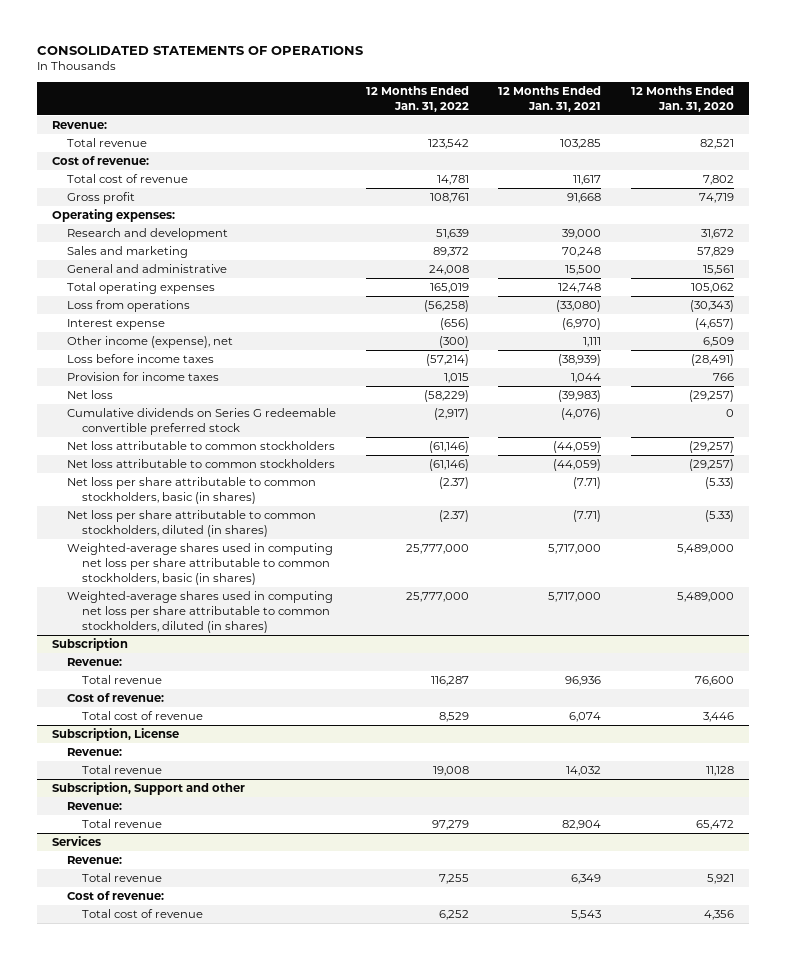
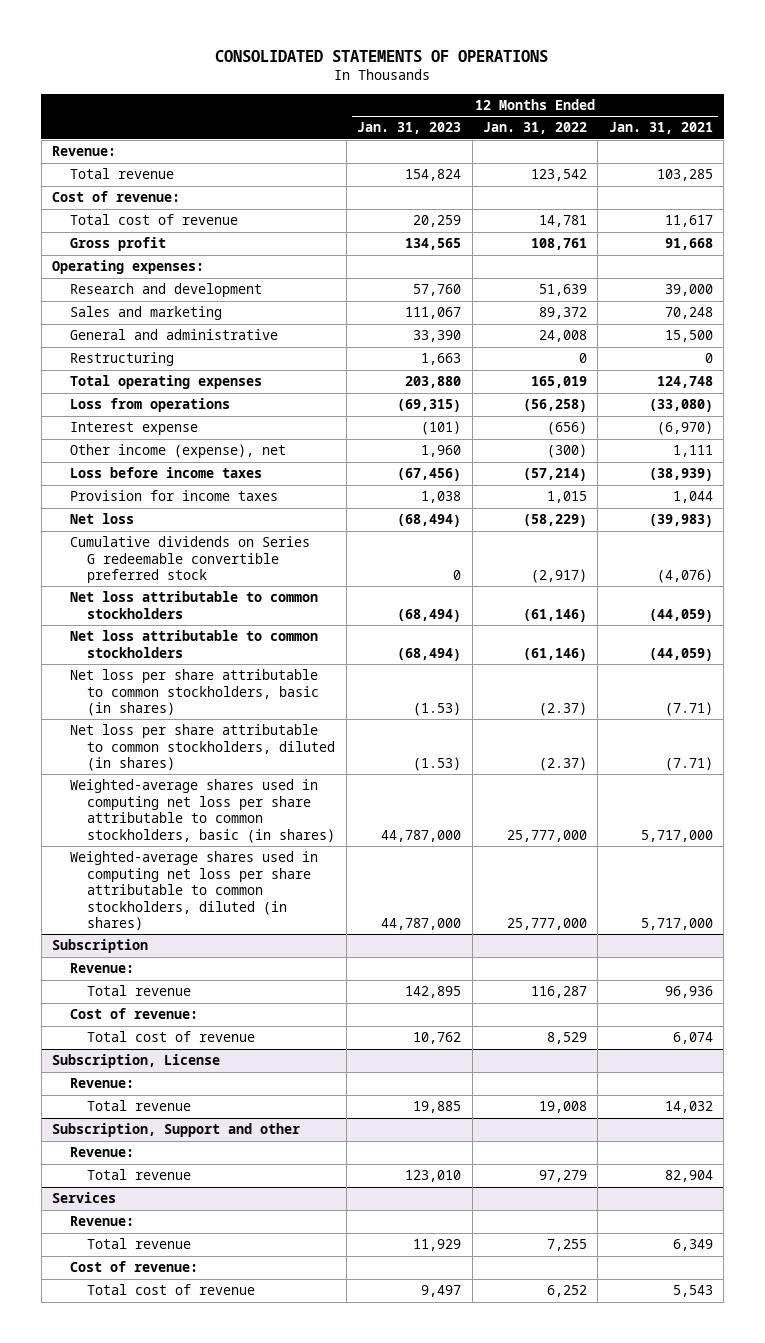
- | 12 Months Ended Jan. 31, 2022 | 12 Months Ended Jan. 31, 2021 | 12 Months Ended Jan. 31, 2020
+ | 12 Months Ended Jan. 31, 2023 | 12 Months Ended Jan. 31, 2022 | 12 Months Ended Jan. 31, 2021
+ Restructuring | 1,663 | 0 | 0

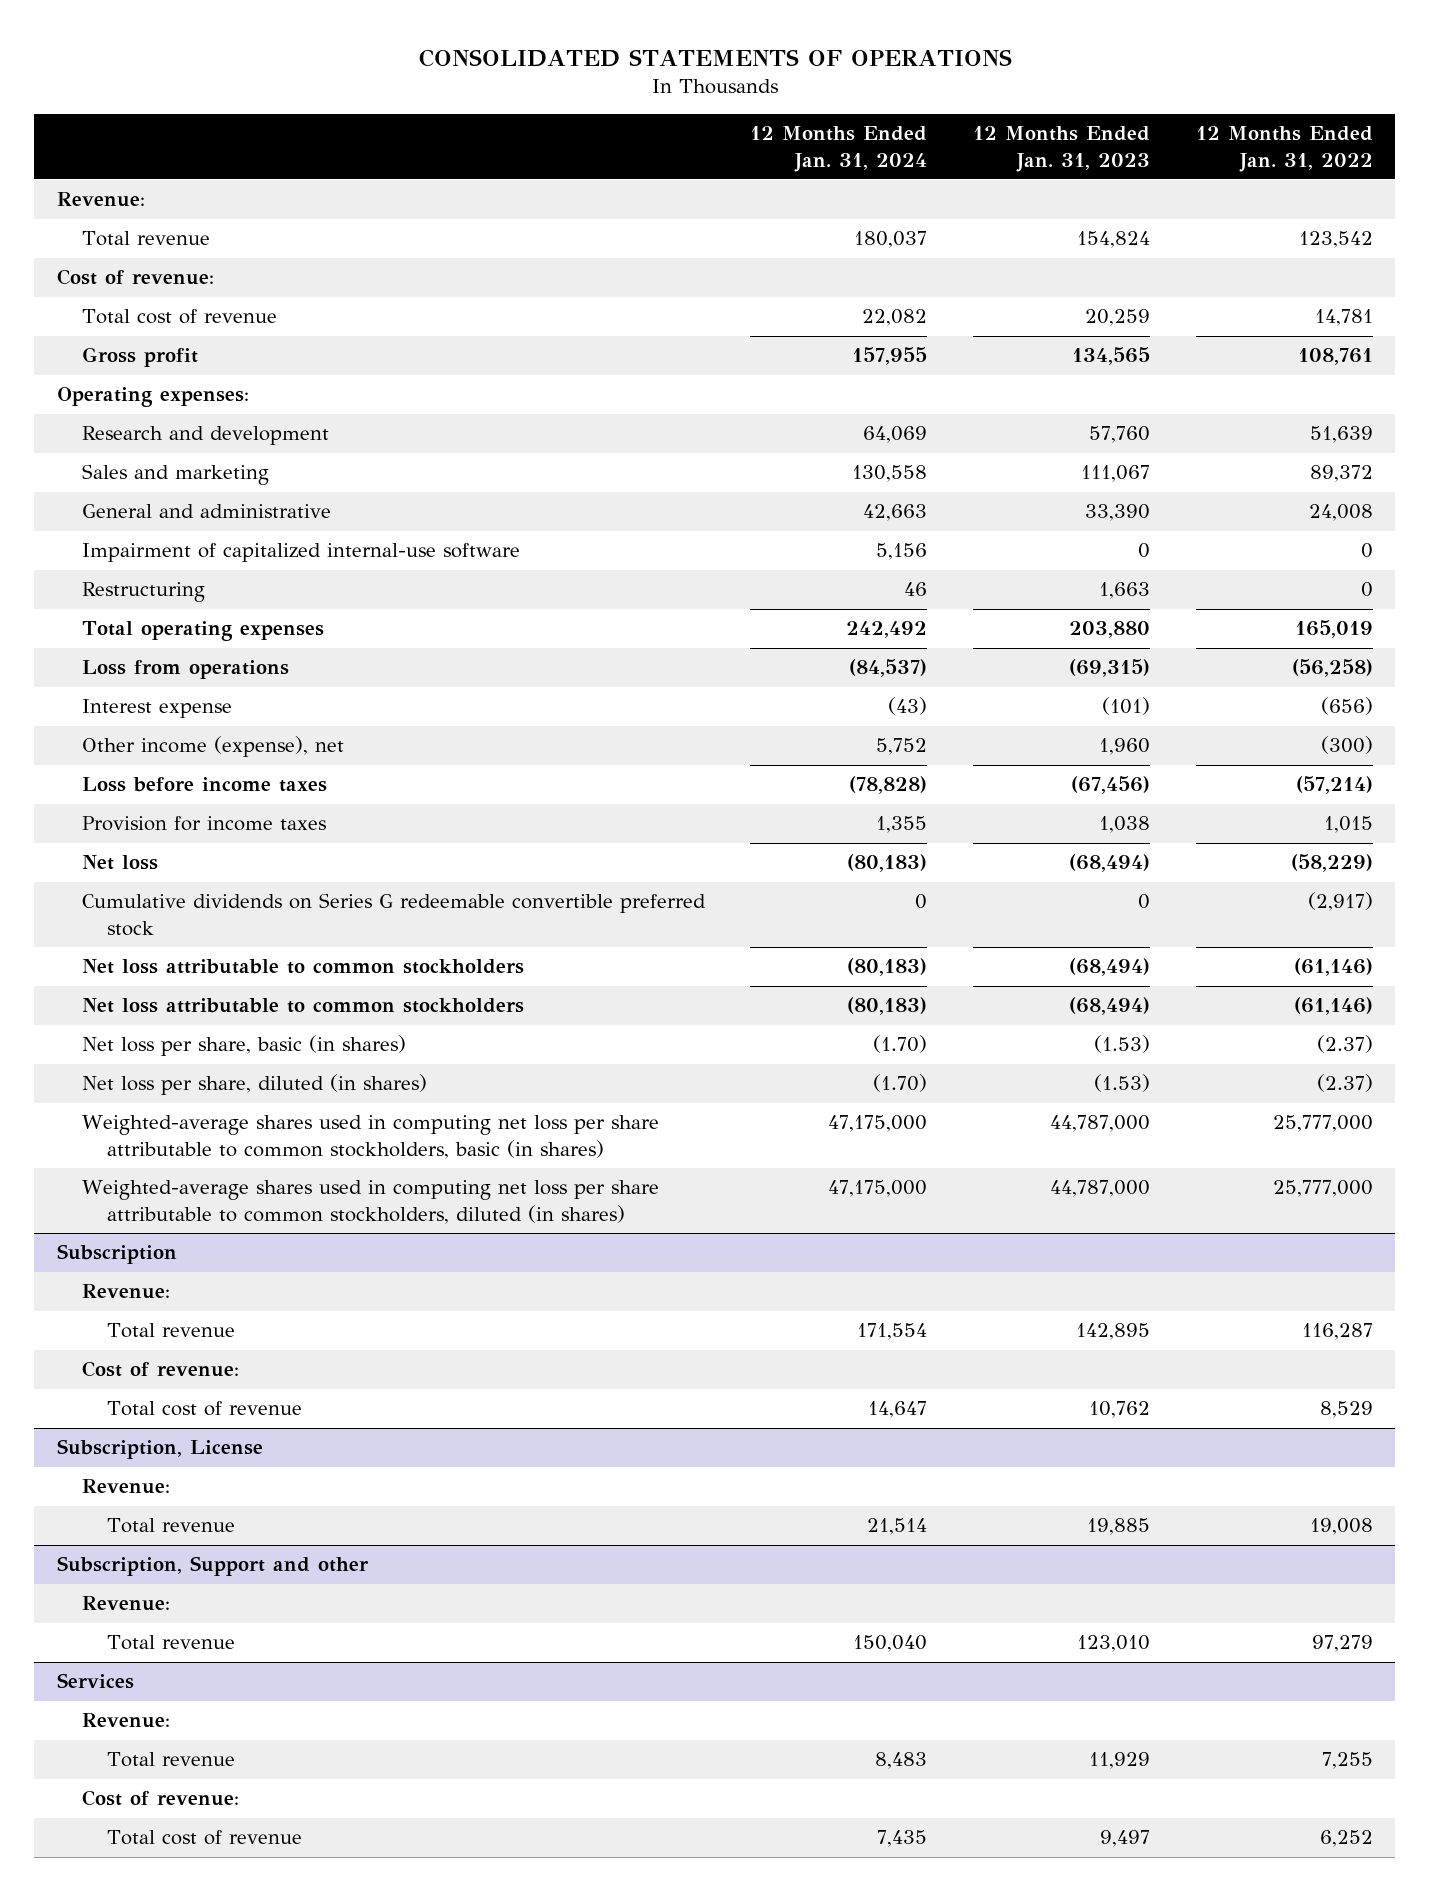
- | 12 Months Ended Jan. 31, 2023 | 12 Months Ended Jan. 31, 2022 | 12 Months Ended Jan. 31, 2021
+ | 12 Months Ended Jan. 31, 2024 | 12 Months Ended Jan. 31, 2023 | 12 Months Ended Jan. 31, 2022
+ Impairment of capitalized internal-use software | 5,156 | 0 | 0
- Net loss per share attributable to common stockholders, basic (in shares) | (1.53) | (2.37) | (7.71)
- Net loss per share attributable to common stockholders, diluted (in shares) | (1.53) | (2.37) | (7.71)
+ Net loss per share, basic (in shares) | (1.70) | (1.53) | (2.37)
+ Net loss per share, diluted (in shares) | (1.70) | (1.53) | (2.37)

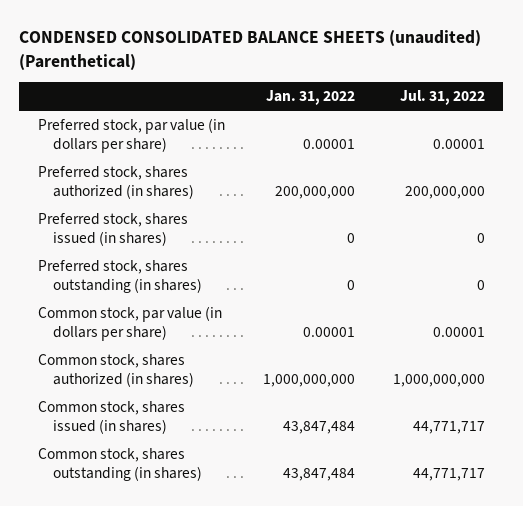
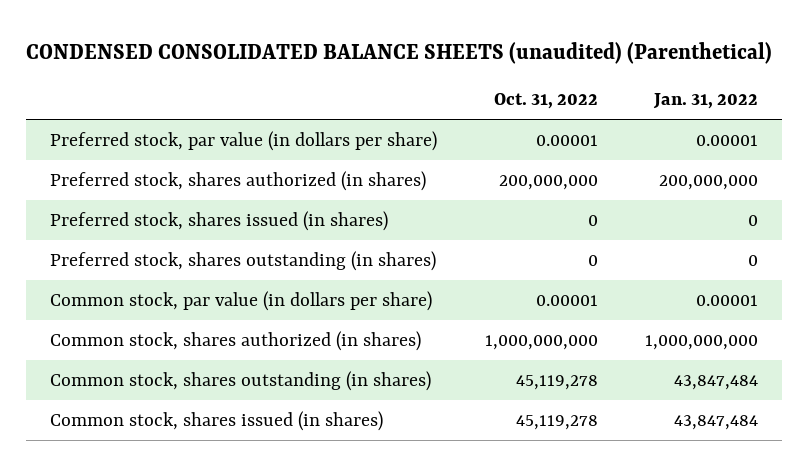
- | Jan. 31, 2022 | Jul. 31, 2022
+ | Oct. 31, 2022 | Jan. 31, 2022
moved down: Common stock, shares issued (in shares) | 45,119,278 | 43,847,484

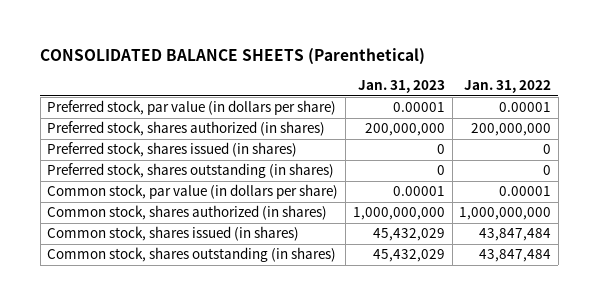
- CONDENSED CONSOLIDATED BALANCE SHEETS (unaudited) (Parenthetical)
+ CONSOLIDATED BALANCE SHEETS (Parenthetical)
- | Oct. 31, 2022 | Jan. 31, 2022
+ | Jan. 31, 2023 | Jan. 31, 2022
moved down: Common stock, shares outstanding (in shares) | 45,432,029 | 43,847,484

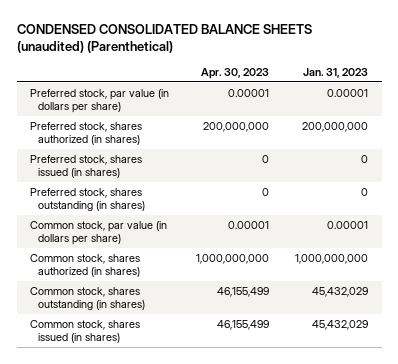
- CONSOLIDATED BALANCE SHEETS (Parenthetical)
+ CONDENSED CONSOLIDATED BALANCE SHEETS (unaudited) (Parenthetical)
- | Jan. 31, 2023 | Jan. 31, 2022
+ | Apr. 30, 2023 | Jan. 31, 2023
moved down: Common stock, shares issued (in shares) | 46,155,499 | 45,432,029

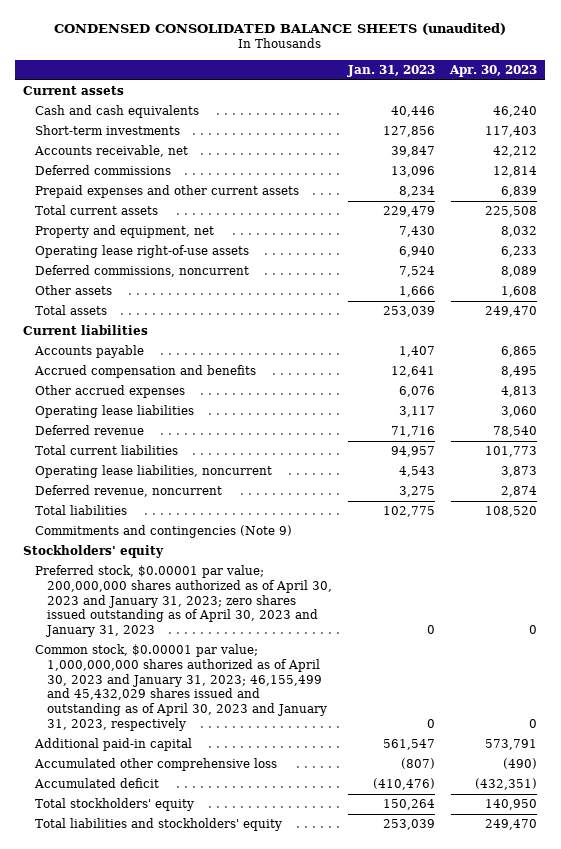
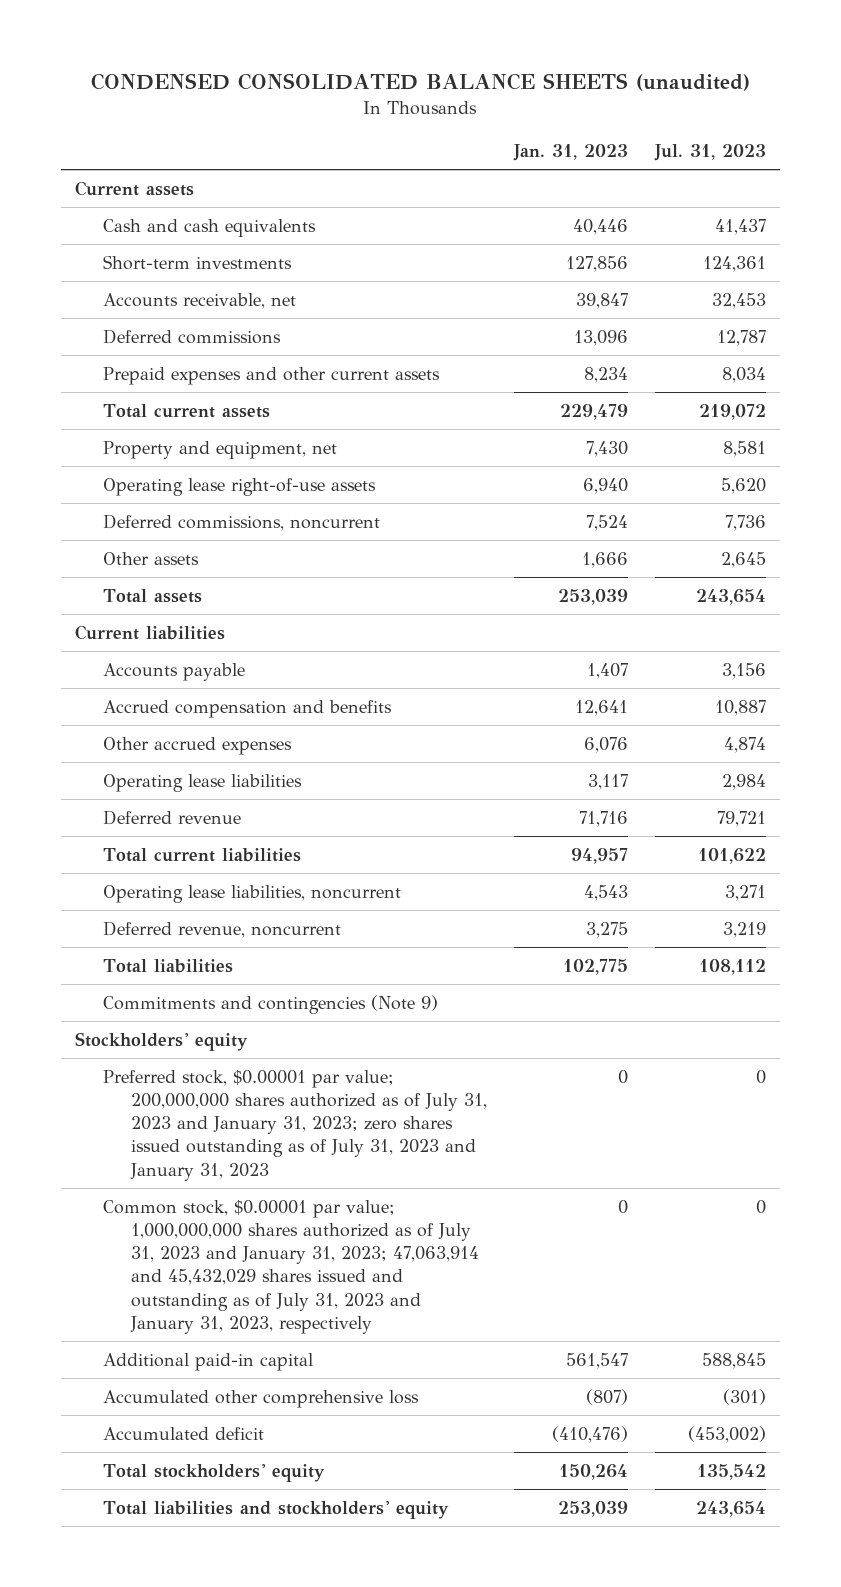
- | Jan. 31, 2023 | Apr. 30, 2023
+ | Jan. 31, 2023 | Jul. 31, 2023
- Preferred stock, $0.00001 par value; 200,000,000 shares authorized as of April 30, 2023 and January 31, 2023; zero shares issued outstanding as of April 30, 2023 and January 31, 2023 | 0 | 0
- Common stock, $0.00001 par value; 1,000,000,000 shares authorized as of April 30, 2023 and January 31, 2023; 46,155,499 and 45,432,029 shares issued and outstanding as of April 30, 2023 and January 31, 2023, respectively | 0 | 0
+ Preferred stock, $0.00001 par value; 200,000,000 shares authorized as of July 31, 2023 and January 31, 2023; zero shares issued outstanding as of July 31, 2023 and January 31, 2023 | 0 | 0
+ Common stock, $0.00001 par value; 1,000,000,000 shares authorized as of July 31, 2023 and January 31, 2023; 47,063,914 and 45,432,029 shares issued and outstanding as of July 31, 2023 and January 31, 2023, respectively | 0 | 0

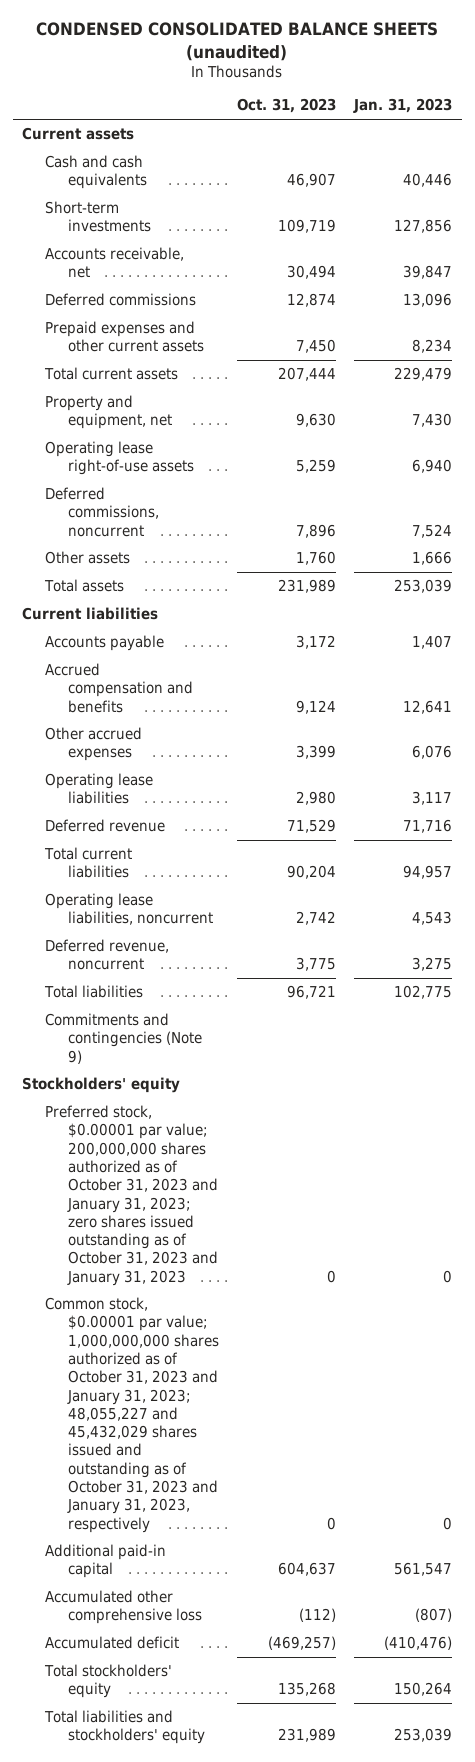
- | Jan. 31, 2023 | Jul. 31, 2023
+ | Oct. 31, 2023 | Jan. 31, 2023
- Preferred stock, $0.00001 par value; 200,000,000 shares authorized as of July 31, 2023 and January 31, 2023; zero shares issued outstanding as of July 31, 2023 and January 31, 2023 | 0 | 0
- Common stock, $0.00001 par value; 1,000,000,000 shares authorized as of July 31, 2023 and January 31, 2023; 47,063,914 and 45,432,029 shares issued and outstanding as of July 31, 2023 and January 31, 2023, respectively | 0 | 0
+ Preferred stock, $0.00001 par value; 200,000,000 shares authorized as of October 31, 2023 and January 31, 2023; zero shares issued outstanding as of October 31, 2023 and January 31, 2023 | 0 | 0
+ Common stock, $0.00001 par value; 1,000,000,000 shares authorized as of October 31, 2023 and January 31, 2023; 48,055,227 and 45,432,029 shares issued and outstanding as of October 31, 2023 and January 31, 2023, respectively | 0 | 0

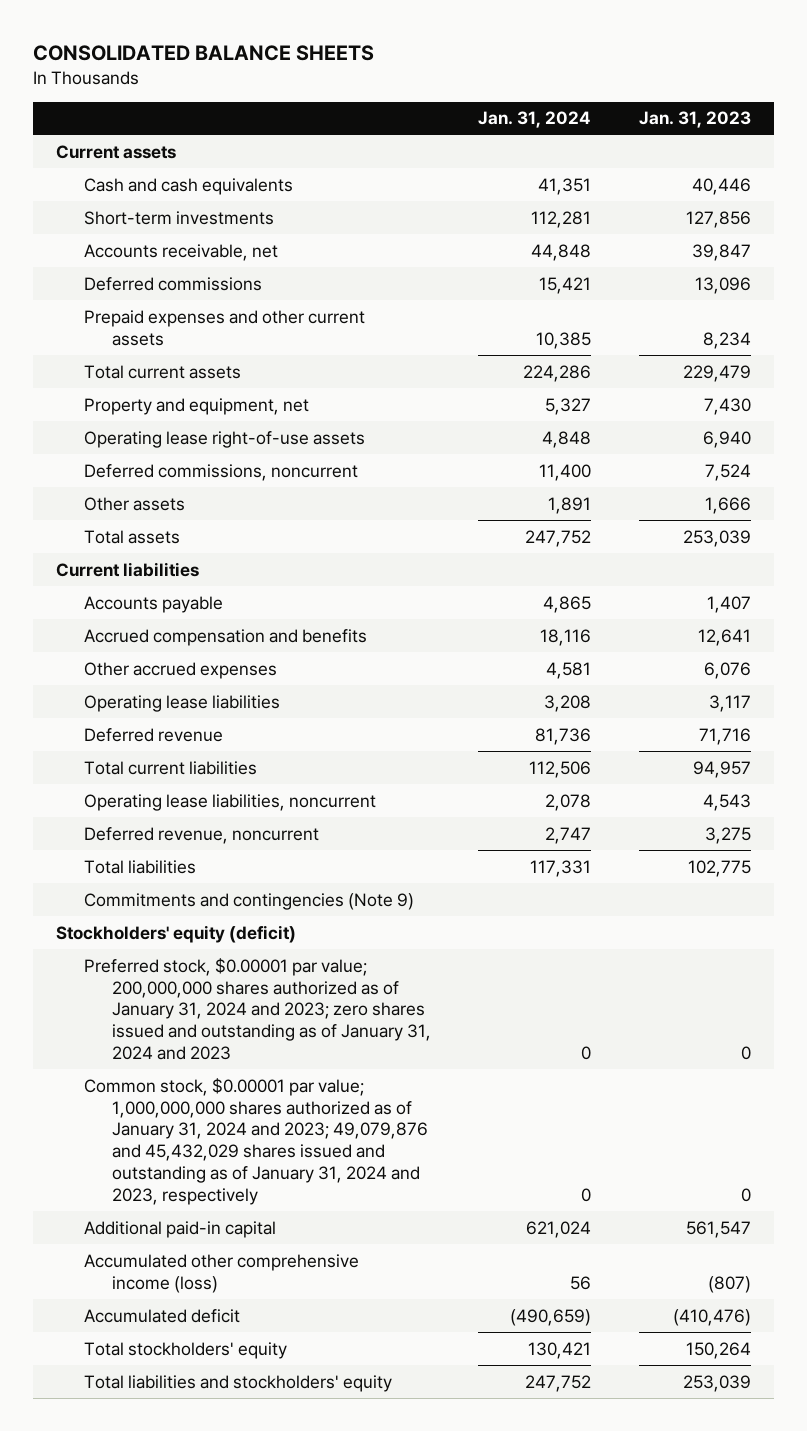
- CONDENSED CONSOLIDATED BALANCE SHEETS (unaudited)
+ CONSOLIDATED BALANCE SHEETS
- | Oct. 31, 2023 | Jan. 31, 2023
+ | Jan. 31, 2024 | Jan. 31, 2023
- Stockholders' equity
- Preferred stock, $0.00001 par value; 200,000,000 shares authorized as of October 31, 2023 and January 31, 2023; zero shares issued outstanding as of October 31, 2023 and January 31, 2023 | 0 | 0
- Common stock, $0.00001 par value; 1,000,000,000 shares authorized as of October 31, 2023 and January 31, 2023; 48,055,227 and 45,432,029 shares issued and outstanding as of October 31, 2023 and January 31, 2023, respectively | 0 | 0
+ Stockholders' equity (deficit)
+ Preferred stock, $0.00001 par value; 200,000,000 shares authorized as of January 31, 2024 and 2023; zero shares issued and outstanding as of January 31, 2024 and 2023 | 0 | 0
+ Common stock, $0.00001 par value; 1,000,000,000 shares authorized as of January 31, 2024 and 2023; 49,079,876 and 45,432,029 shares issued and outstanding as of January 31, 2024 and 2023, respectively | 0 | 0
- Accumulated other comprehensive loss | (112) | (807)
+ Accumulated other comprehensive income (loss) | 56 | (807)

